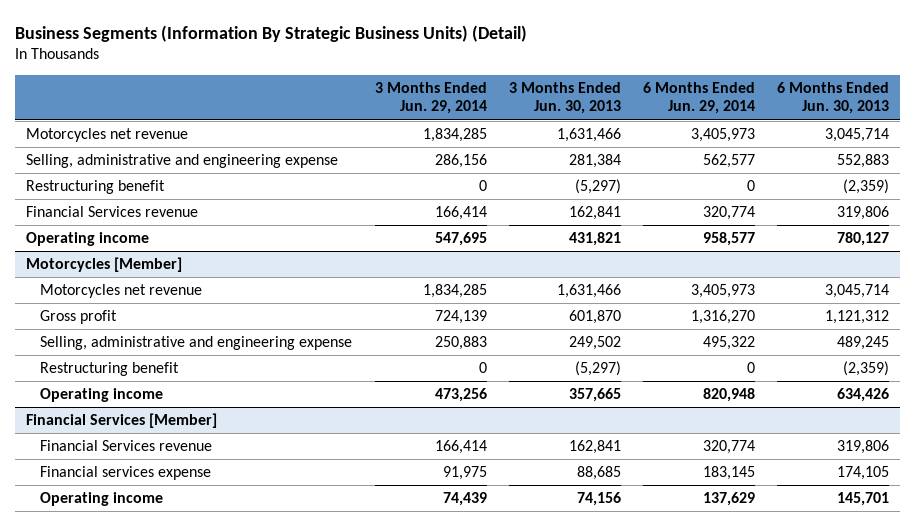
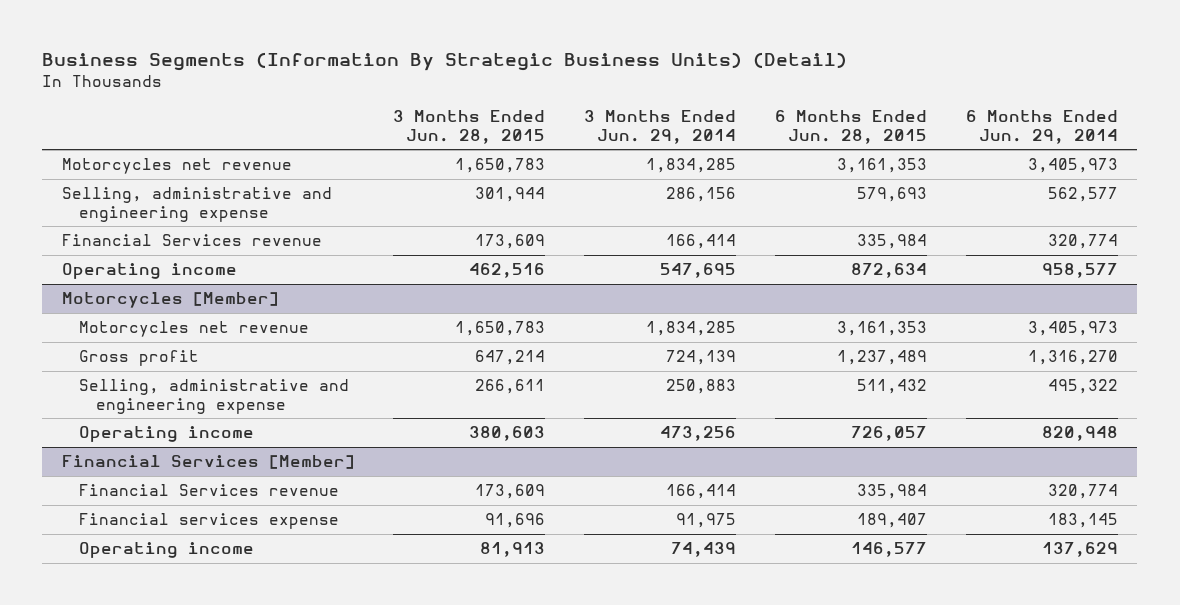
- | 3 Months Ended Jun. 29, 2014 | 3 Months Ended Jun. 30, 2013 | 6 Months Ended Jun. 29, 2014 | 6 Months Ended Jun. 30, 2013
+ | 3 Months Ended Jun. 28, 2015 | 3 Months Ended Jun. 29, 2014 | 6 Months Ended Jun. 28, 2015 | 6 Months Ended Jun. 29, 2014
- Restructuring benefit | 0 | (5,297) | 0 | (2,359)
@ Motorcycles [Member]
- Restructuring benefit | 0 | (5,297) | 0 | (2,359)

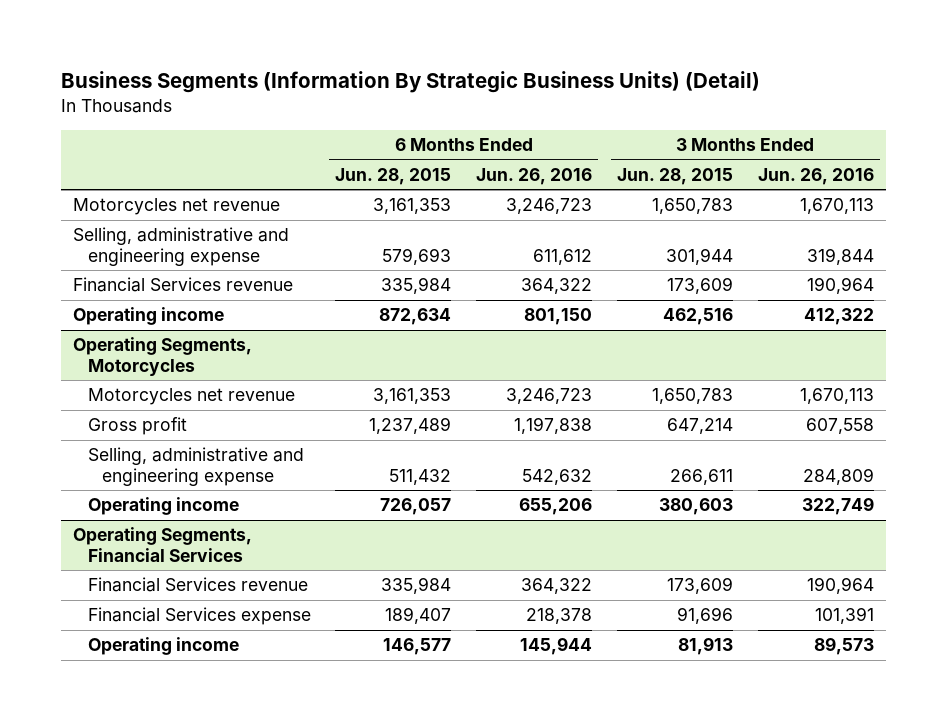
- | 3 Months Ended Jun. 28, 2015 | 3 Months Ended Jun. 29, 2014 | 6 Months Ended Jun. 28, 2015 | 6 Months Ended Jun. 29, 2014
+ | 6 Months Ended Jun. 28, 2015 | 6 Months Ended Jun. 26, 2016 | 3 Months Ended Jun. 28, 2015 | 3 Months Ended Jun. 26, 2016
- Motorcycles [Member]
+ Operating Segments, Motorcycles
- Financial Services [Member]
+ Operating Segments, Financial Services
- Financial services expense | 91,696 | 91,975 | 189,407 | 183,145
+ Financial Services expense | 189,407 | 218,378 | 91,696 | 101,391

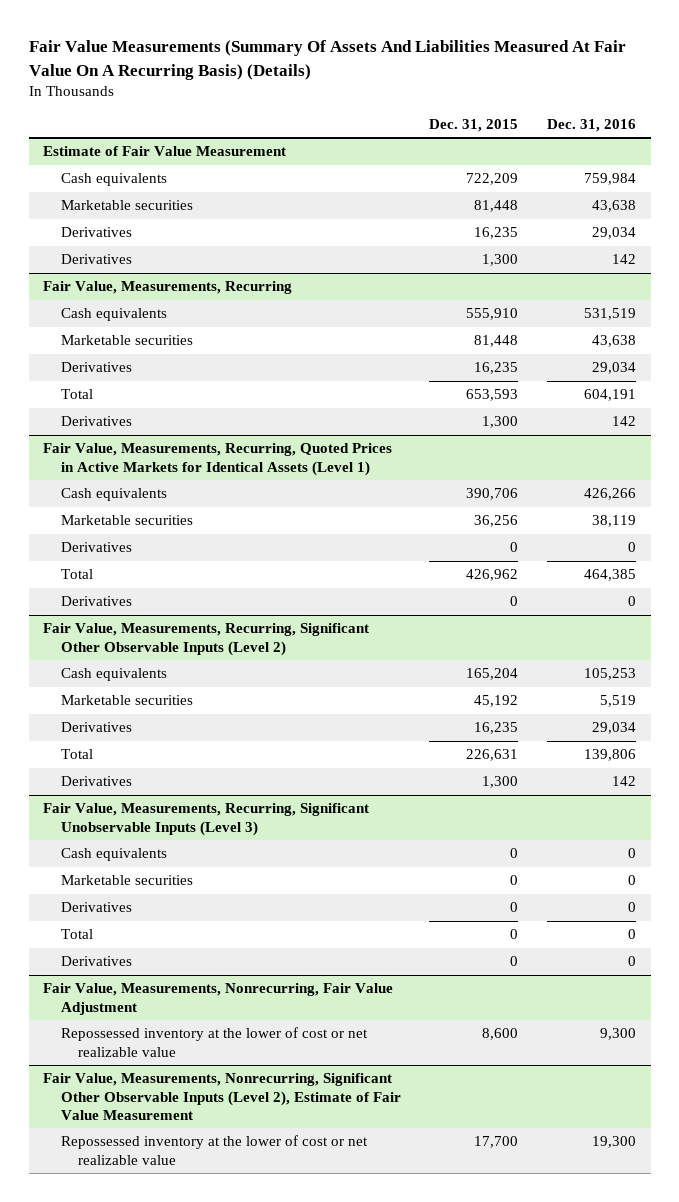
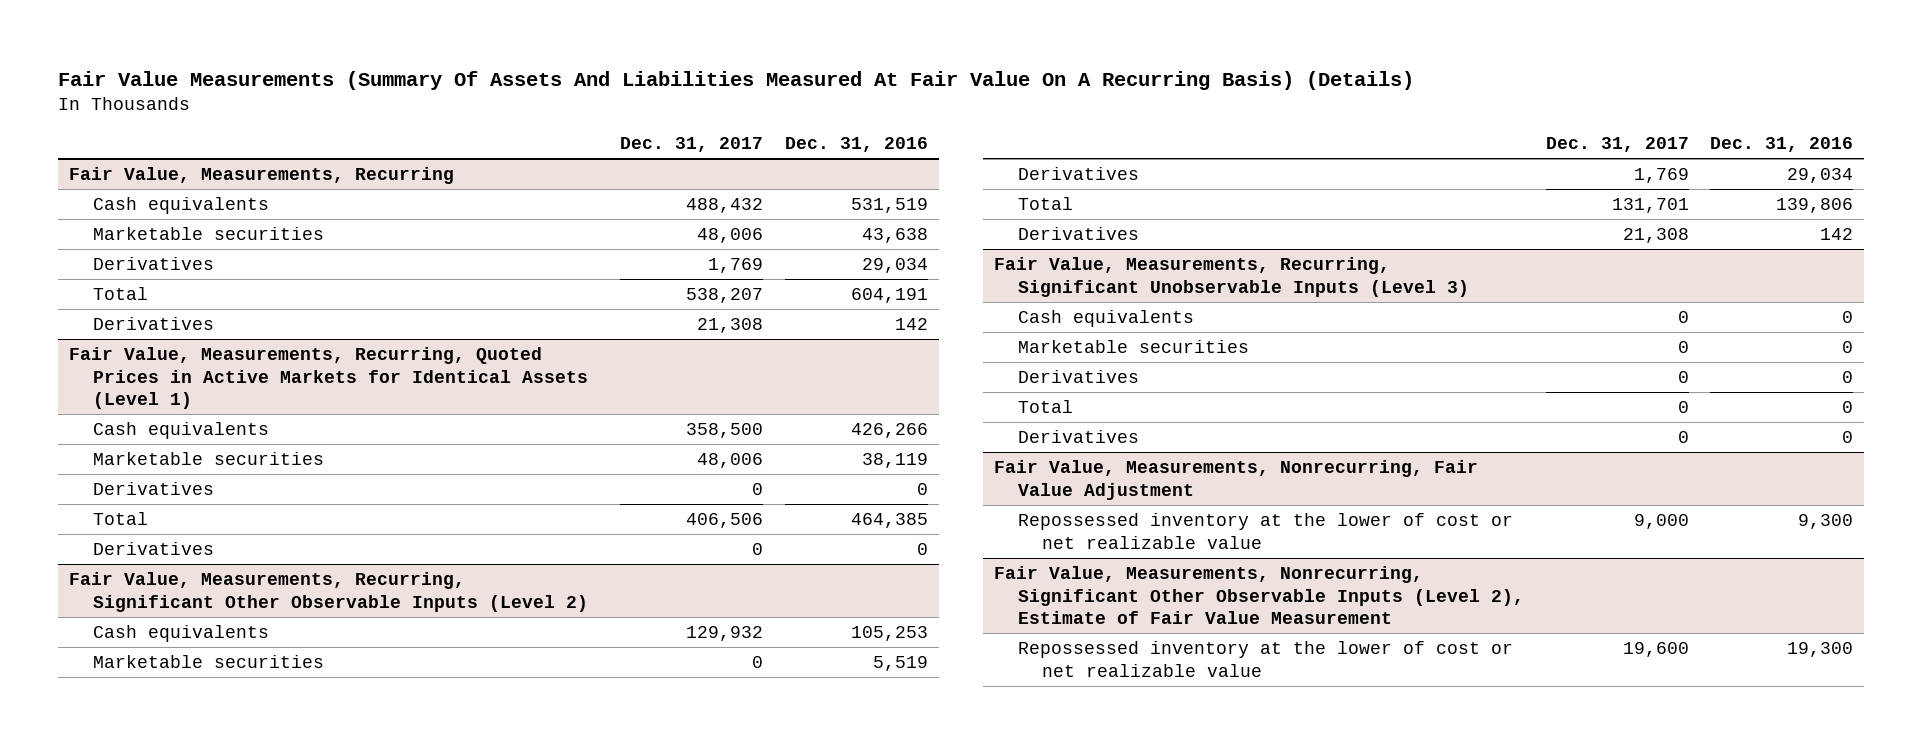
- | Dec. 31, 2015 | Dec. 31, 2016
+ | Dec. 31, 2017 | Dec. 31, 2016
- Estimate of Fair Value Measurement
- Cash equivalents | 722,209 | 759,984
- Marketable securities | 81,448 | 43,638
- Derivatives | 16,235 | 29,034
- Derivatives | 1,300 | 142

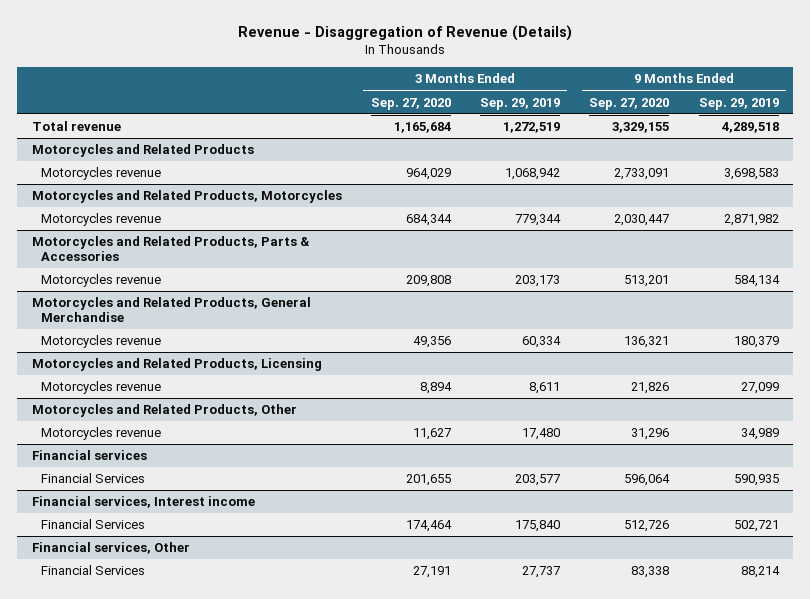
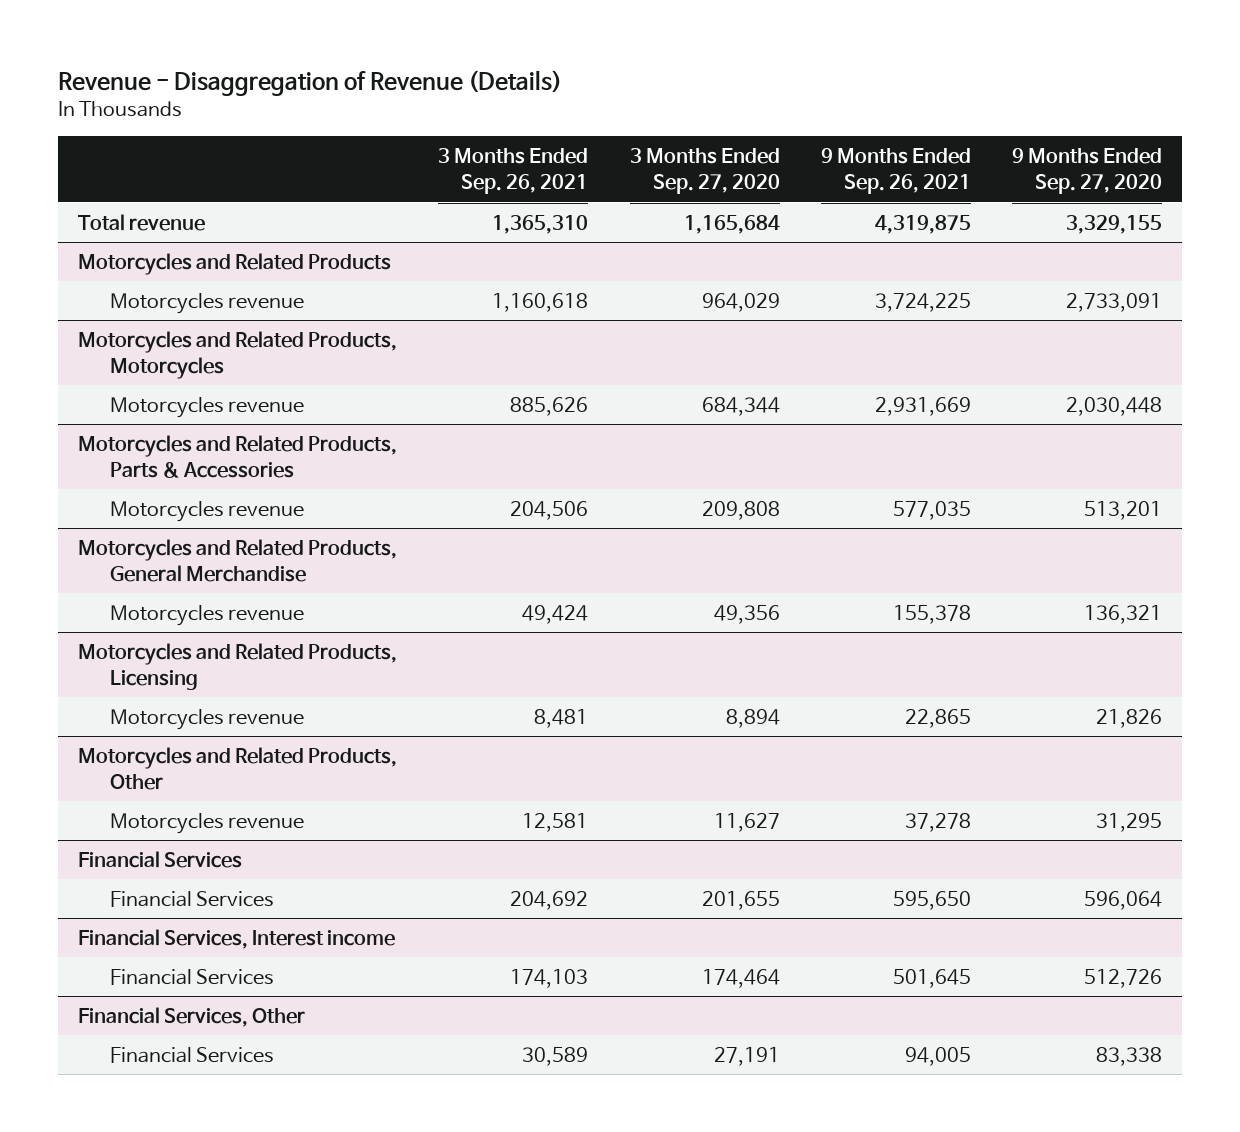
- | 3 Months Ended Sep. 27, 2020 | 3 Months Ended Sep. 29, 2019 | 9 Months Ended Sep. 27, 2020 | 9 Months Ended Sep. 29, 2019
+ | 3 Months Ended Sep. 26, 2021 | 3 Months Ended Sep. 27, 2020 | 9 Months Ended Sep. 26, 2021 | 9 Months Ended Sep. 27, 2020
@ Motorcycles and Related Products, Motorcycles
- Motorcycles revenue | 684,344 | 779,344 | 2,030,447 | 2,871,982
+ Motorcycles revenue | 885,626 | 684,344 | 2,931,669 | 2,030,448
@ Motorcycles and Related Products, Other
- Motorcycles revenue | 11,627 | 17,480 | 31,296 | 34,989
- Financial services
@ Motorcycles and Related Products, Other
+ Motorcycles revenue | 12,581 | 11,627 | 37,278 | 31,295
+ Financial Services
- Financial services, Interest income
+ Financial Services, Interest income
- Financial services, Other
+ Financial Services, Other

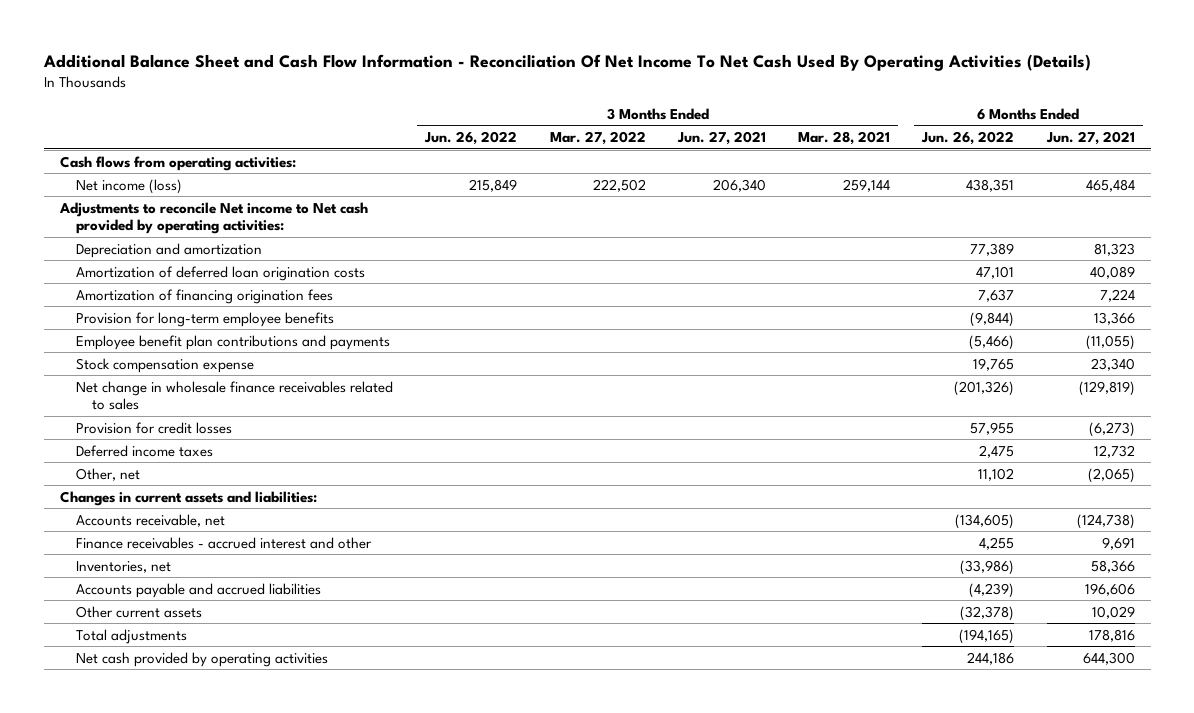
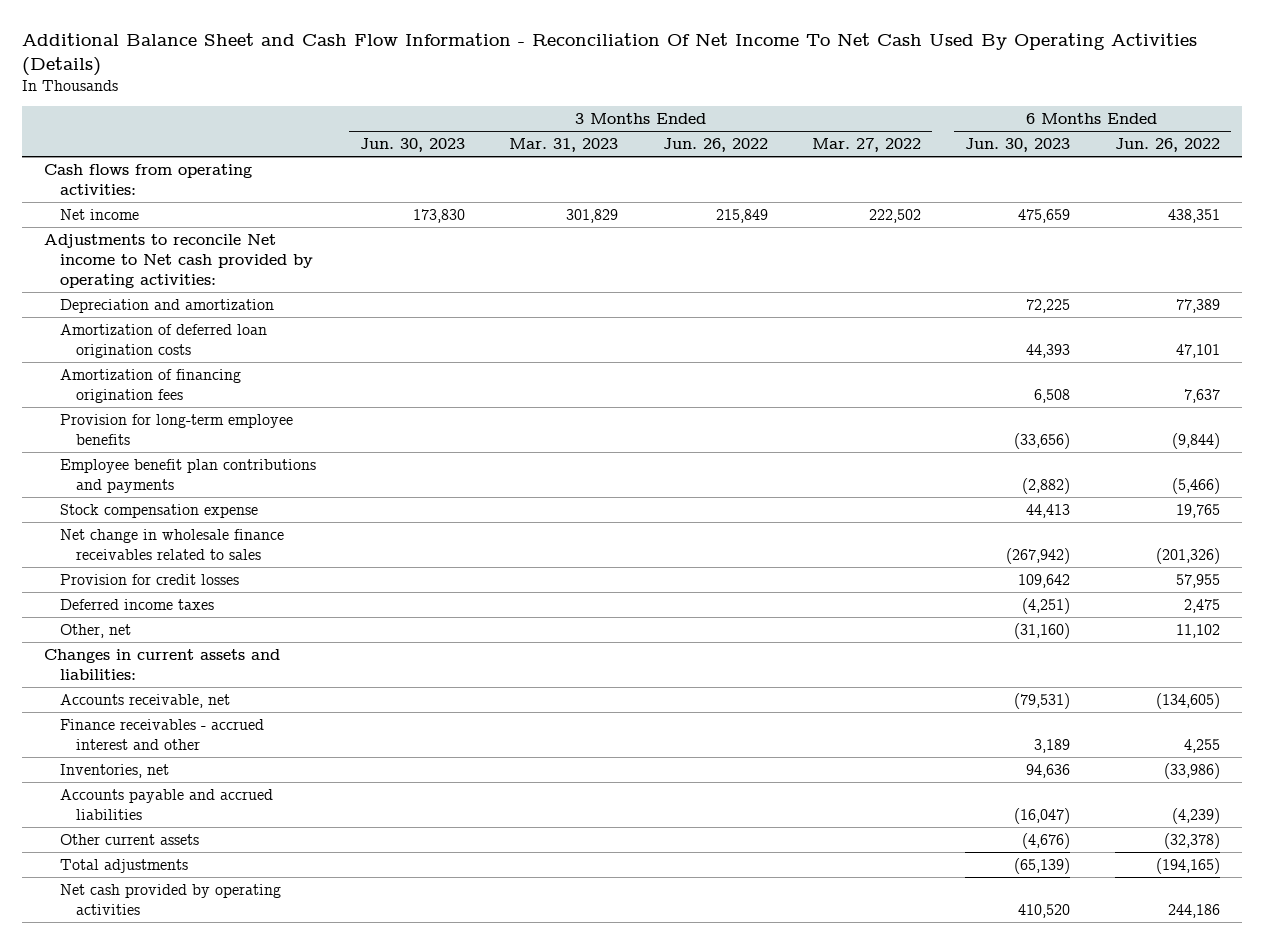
- | 3 Months Ended Jun. 26, 2022 | 3 Months Ended Mar. 27, 2022 | 3 Months Ended Jun. 27, 2021 | 3 Months Ended Mar. 28, 2021 | 6 Months Ended Jun. 26, 2022 | 6 Months Ended Jun. 27, 2021
+ | 3 Months Ended Jun. 30, 2023 | 3 Months Ended Mar. 31, 2023 | 3 Months Ended Jun. 26, 2022 | 3 Months Ended Mar. 27, 2022 | 6 Months Ended Jun. 30, 2023 | 6 Months Ended Jun. 26, 2022
- Net income (loss) | 215,849 | 222,502 | 206,340 | 259,144 | 438,351 | 465,484
+ Net income | 173,830 | 301,829 | 215,849 | 222,502 | 475,659 | 438,351

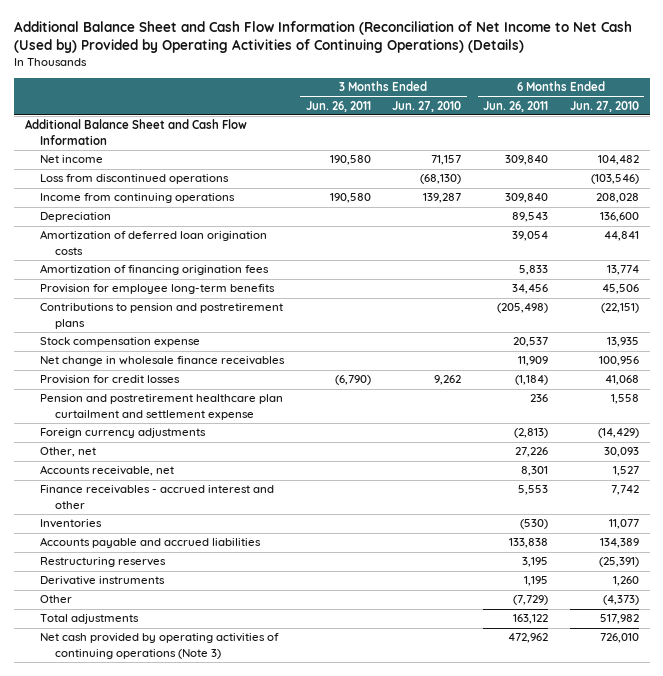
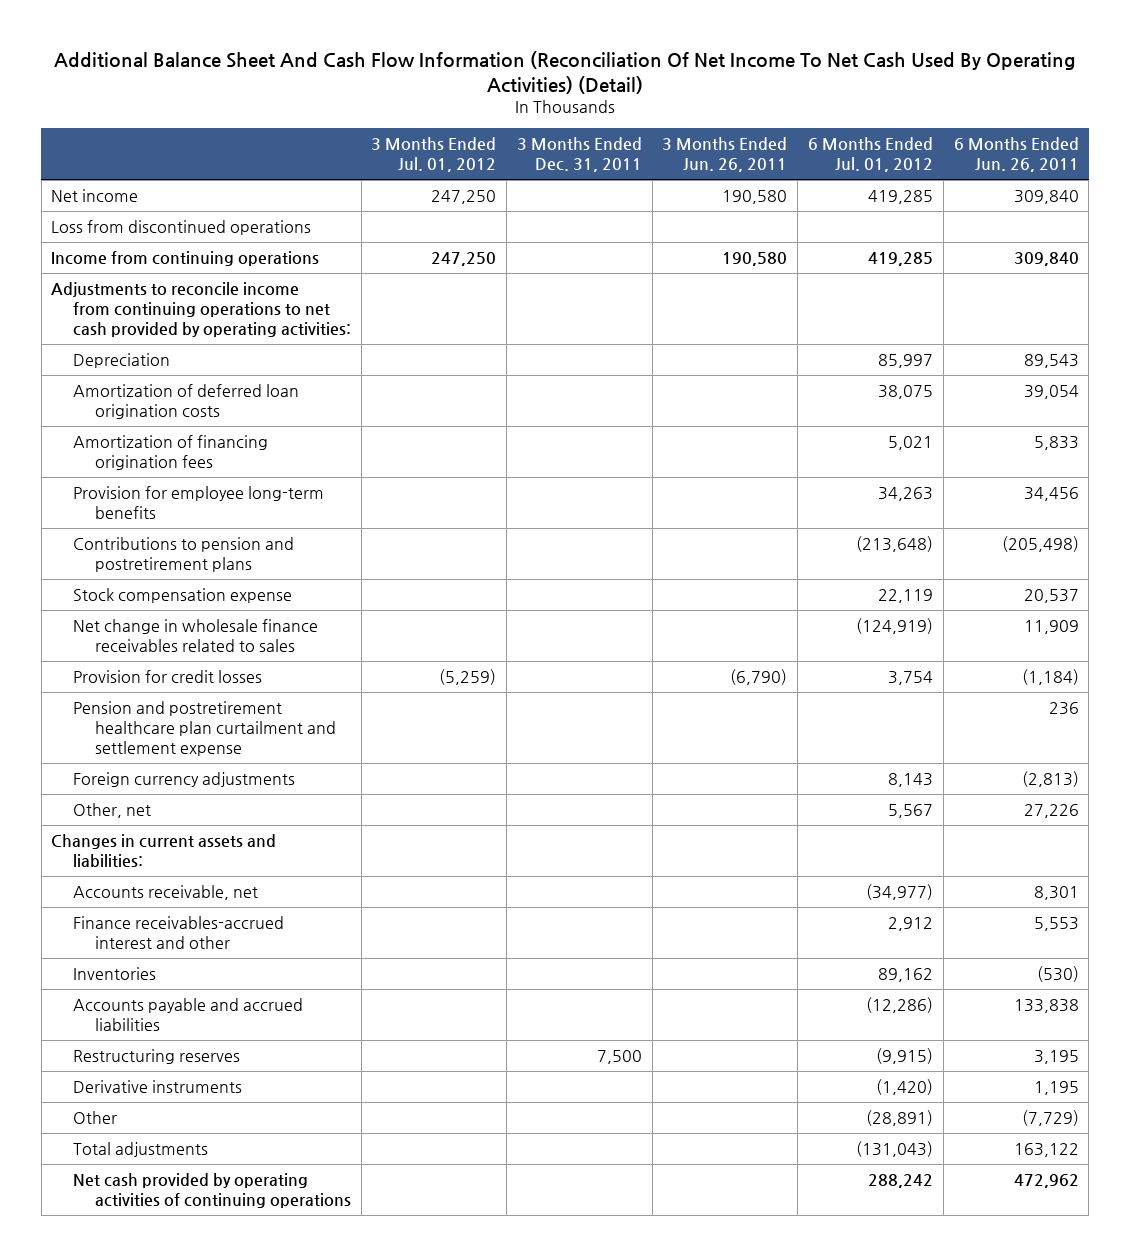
- Additional Balance Sheet and Cash Flow Information (Reconciliation of Net Income to Net Cash (Used by) Provided by Operating Activities of Continuing Operations) (Details)
+ Additional Balance Sheet And Cash Flow Information (Reconciliation Of Net Income To Net Cash Used By Operating Activities) (Detail)
- | 3 Months Ended Jun. 26, 2011 | 3 Months Ended Jun. 27, 2010 | 6 Months Ended Jun. 26, 2011 | 6 Months Ended Jun. 27, 2010
+ | 3 Months Ended Jul. 01, 2012 | 3 Months Ended Dec. 31, 2011 | 3 Months Ended Jun. 26, 2011 | 6 Months Ended Jul. 01, 2012 | 6 Months Ended Jun. 26, 2011
- Additional Balance Sheet and Cash Flow Information
+ Adjustments to reconcile income from continuing operations to net cash provided by operating activities:
- Net change in wholesale finance receivables | | | 11,909 | 100,956
+ Net change in wholesale finance receivables related to sales | | | | (124,919) | 11,909
+ Changes in current assets and liabilities:
- Finance receivables - accrued interest and other | | | 5,553 | 7,742
+ Finance receivables-accrued interest and other | | | | 2,912 | 5,553
- Net cash provided by operating activities of continuing operations (Note 3) | | | 472,962 | 726,010
+ Net cash provided by operating activities of continuing operations | | | | 288,242 | 472,962

